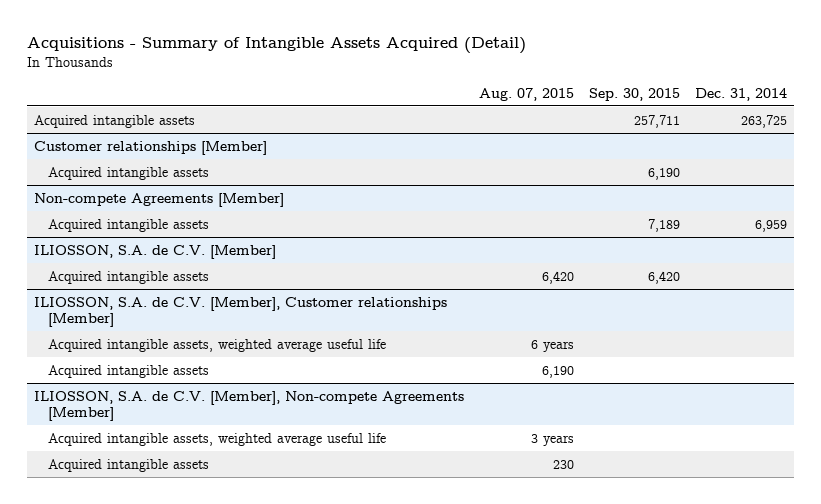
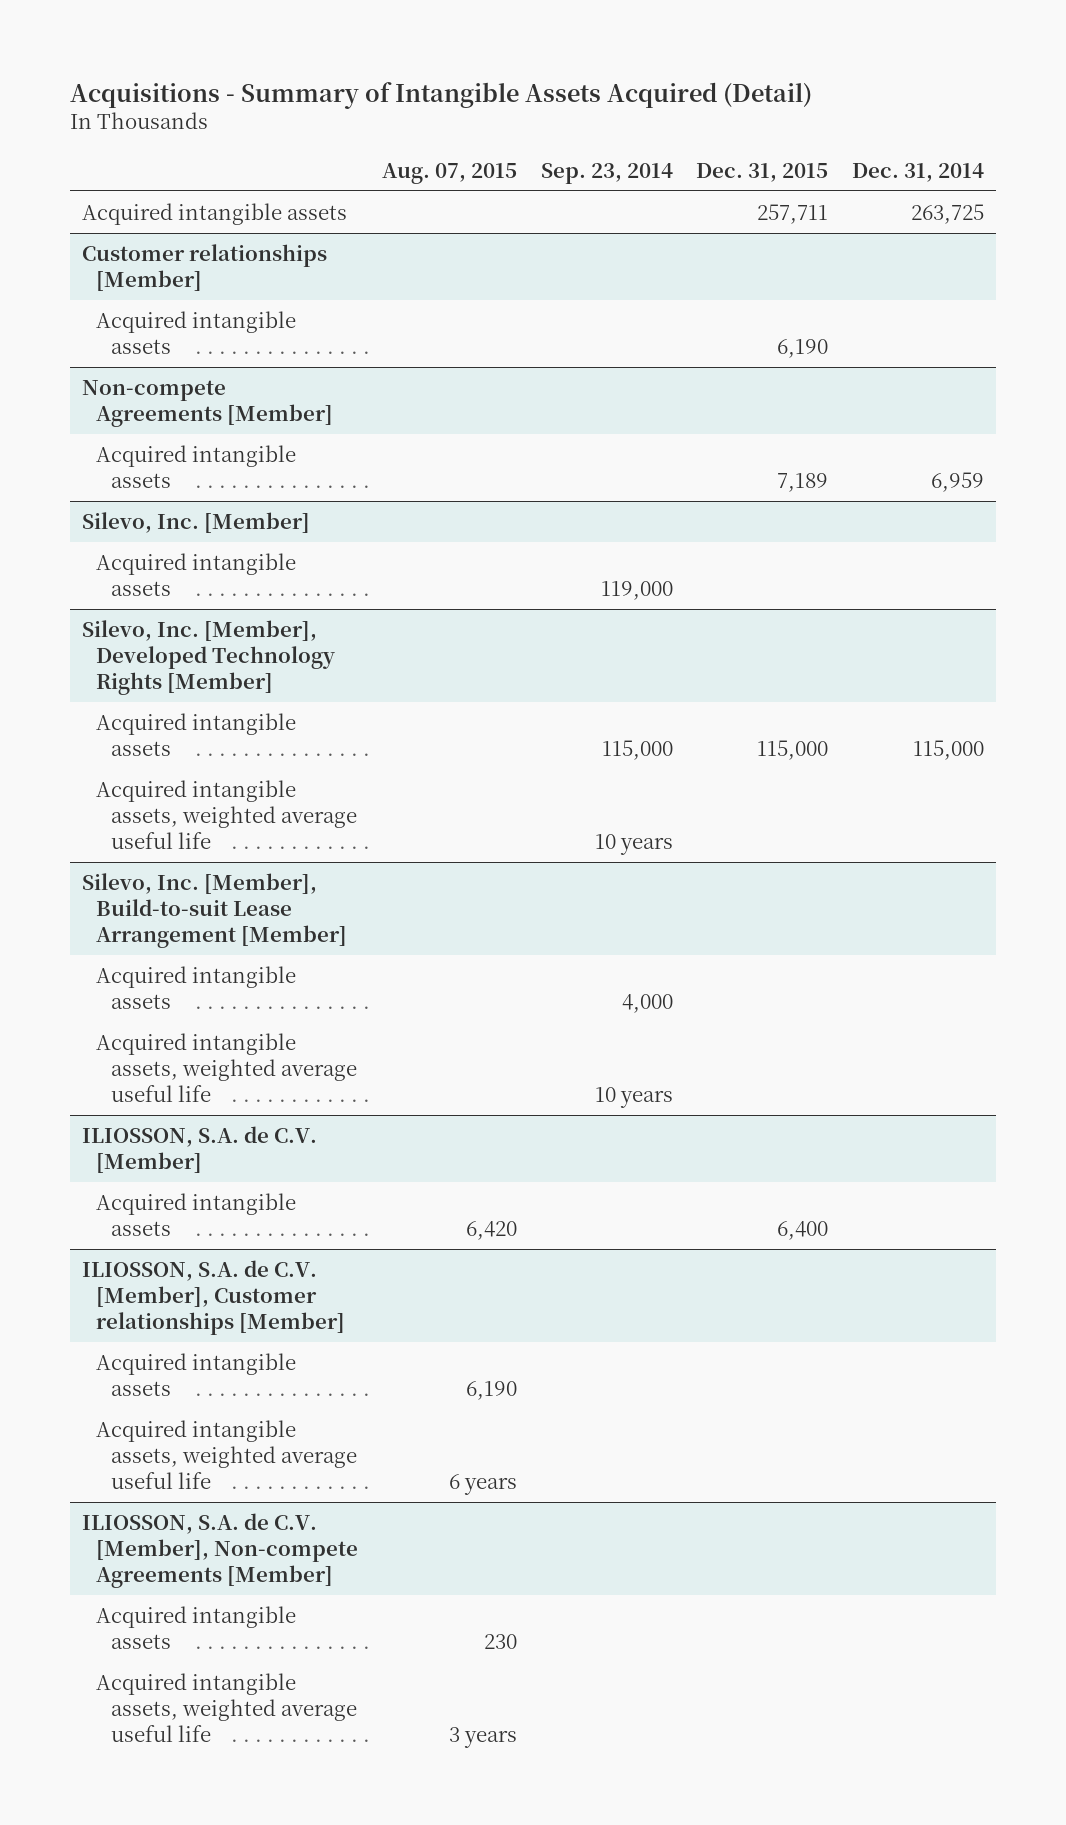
- | Aug. 07, 2015 | Sep. 30, 2015 | Dec. 31, 2014
+ | Aug. 07, 2015 | Sep. 23, 2014 | Dec. 31, 2015 | Dec. 31, 2014
+ Silevo, Inc. [Member]
+ Acquired intangible assets | | 119,000 | |
+ Silevo, Inc. [Member], Developed Technology Rights [Member]
+ Acquired intangible assets | | 115,000 | 115,000 | 115,000
+ Acquired intangible assets, weighted average useful life | | 10 years | |
+ Silevo, Inc. [Member], Build-to-suit Lease Arrangement [Member]
+ Acquired intangible assets | | 4,000 | |
+ Acquired intangible assets, weighted average useful life | | 10 years | |
@ ILIOSSON, S.A. de C.V. [Member], Customer relationships [Member]
moved down: Acquired intangible assets, weighted average useful life | 6 years | | |
@ ILIOSSON, S.A. de C.V. [Member], Non-compete Agreements [Member]
moved down: Acquired intangible assets, weighted average useful life | 3 years | | |

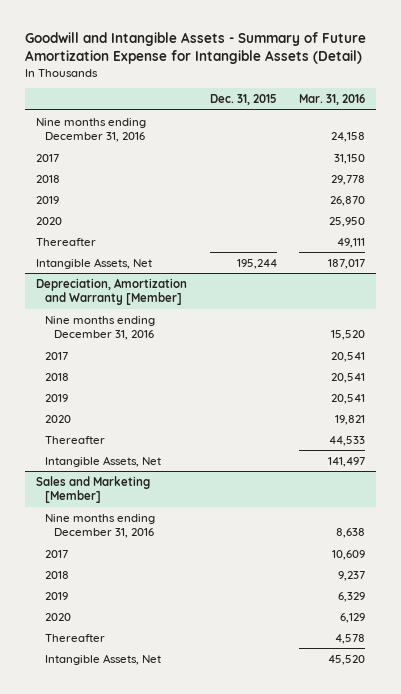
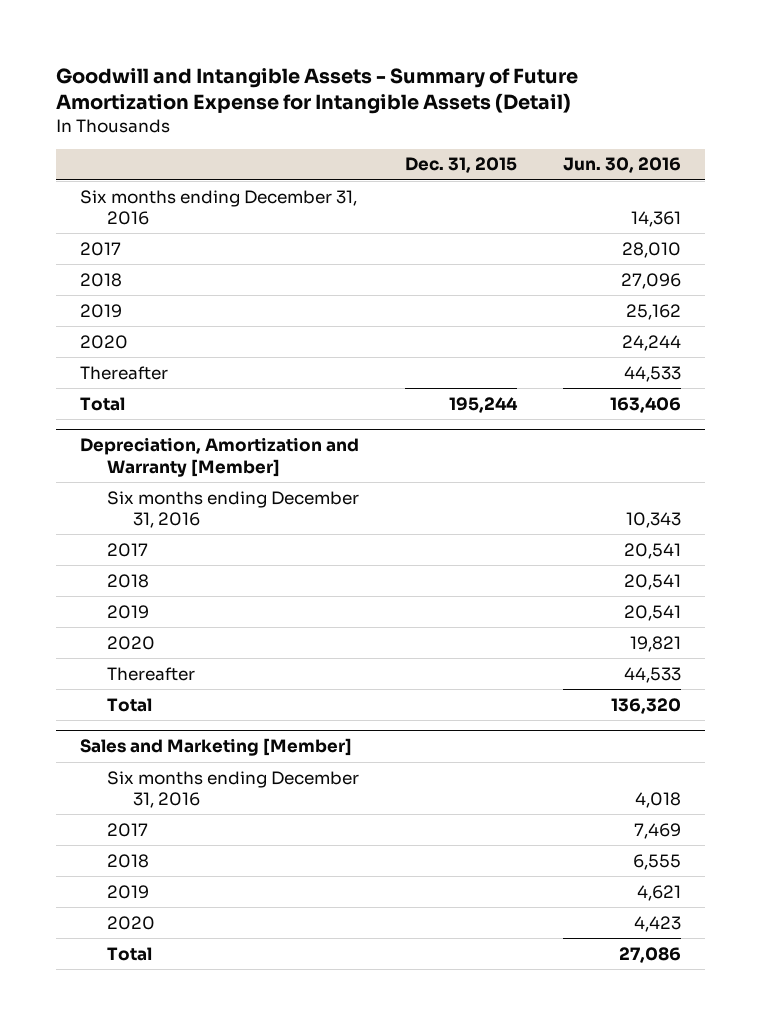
- | Dec. 31, 2015 | Mar. 31, 2016
+ | Dec. 31, 2015 | Jun. 30, 2016
- Nine months ending December 31, 2016 | | 24,158
+ Six months ending December 31, 2016 | | 14,361
- Intangible Assets, Net | 195,244 | 187,017
+ Total | 195,244 | 163,406
@ Depreciation, Amortization and Warranty [Member]
- Nine months ending December 31, 2016 | | 15,520
+ Six months ending December 31, 2016 | | 10,343
- Intangible Assets, Net | | 141,497
+ Total | | 136,320
@ Sales and Marketing [Member]
- Nine months ending December 31, 2016 | | 8,638
+ Six months ending December 31, 2016 | | 4,018
- Thereafter | | 4,578
- Intangible Assets, Net | | 45,520
+ Total | | 27,086

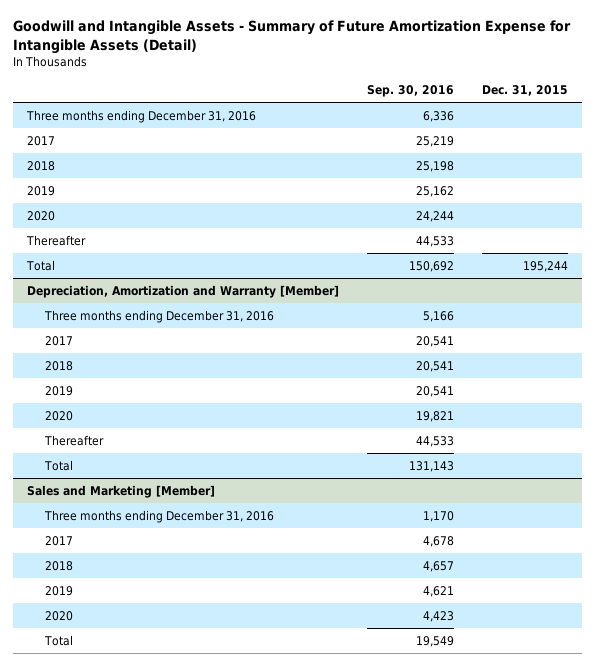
- | Dec. 31, 2015 | Jun. 30, 2016
+ | Sep. 30, 2016 | Dec. 31, 2015
- Six months ending December 31, 2016 | | 14,361
+ Three months ending December 31, 2016 | 6,336 |
@ Depreciation, Amortization and Warranty [Member]
- Six months ending December 31, 2016 | | 10,343
+ Three months ending December 31, 2016 | 5,166 |
@ Sales and Marketing [Member]
- Six months ending December 31, 2016 | | 4,018
+ Three months ending December 31, 2016 | 1,170 |

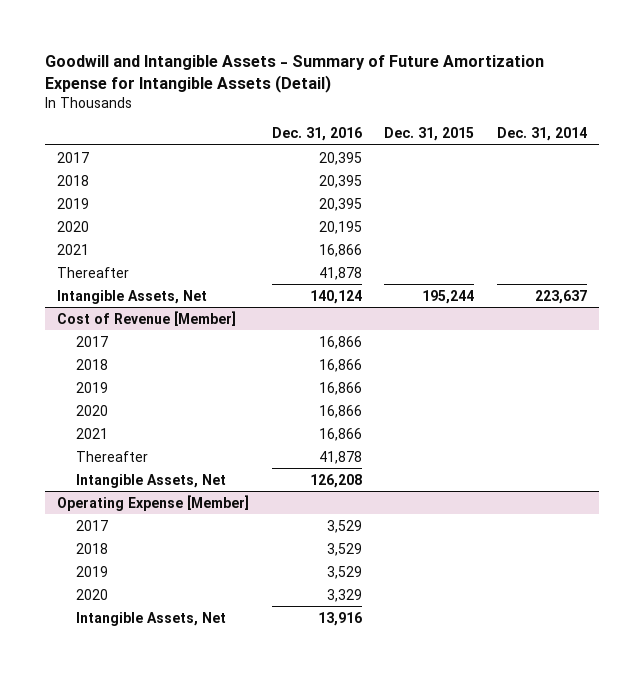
- | Sep. 30, 2016 | Dec. 31, 2015
+ | Dec. 31, 2016 | Dec. 31, 2015 | Dec. 31, 2014
- Three months ending December 31, 2016 | 6,336 |
+ 2021 | 16,866 | |
- Total | 150,692 | 195,244
- Depreciation, Amortization and Warranty [Member]
- Three months ending December 31, 2016 | 5,166 |
- 2017 | 20,541 |
- 2018 | 20,541 |
- 2019 | 20,541 |
- 2020 | 19,821 |
- Thereafter | 44,533 |
- Total | 131,143 |
- Sales and Marketing [Member]
- Three months ending December 31, 2016 | 1,170 |
- 2017 | 4,678 |
- 2018 | 4,657 |
- 2019 | 4,621 |
- 2020 | 4,423 |
- Total | 19,549 |
+ Intangible Assets, Net | 140,124 | 195,244 | 223,637
+ Cost of Revenue [Member]
+ 2017 | 16,866 | |
+ 2018 | 16,866 | |
+ 2019 | 16,866 | |
+ 2020 | 16,866 | |
+ 2021 | 16,866 | |
+ Thereafter | 41,878 | |
+ Intangible Assets, Net | 126,208 | |
+ Operating Expense [Member]
+ 2017 | 3,529 | |
+ 2018 | 3,529 | |
+ 2019 | 3,529 | |
+ 2020 | 3,329 | |
+ Intangible Assets, Net | 13,916 | |

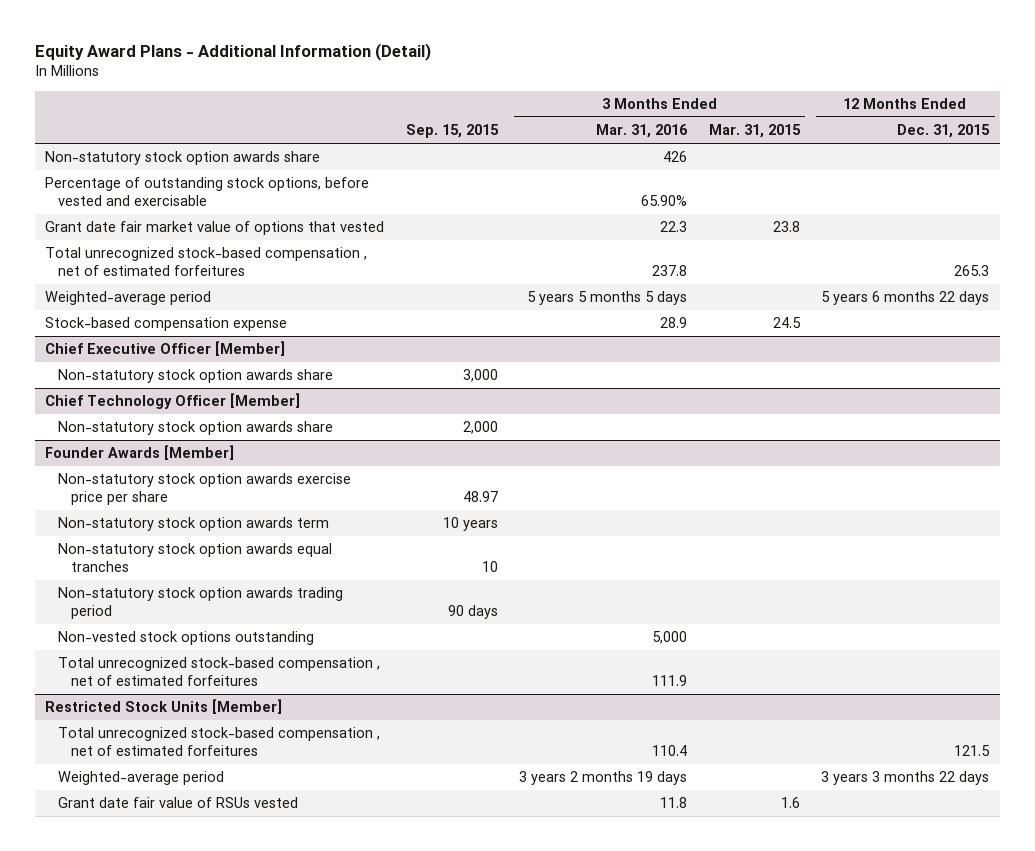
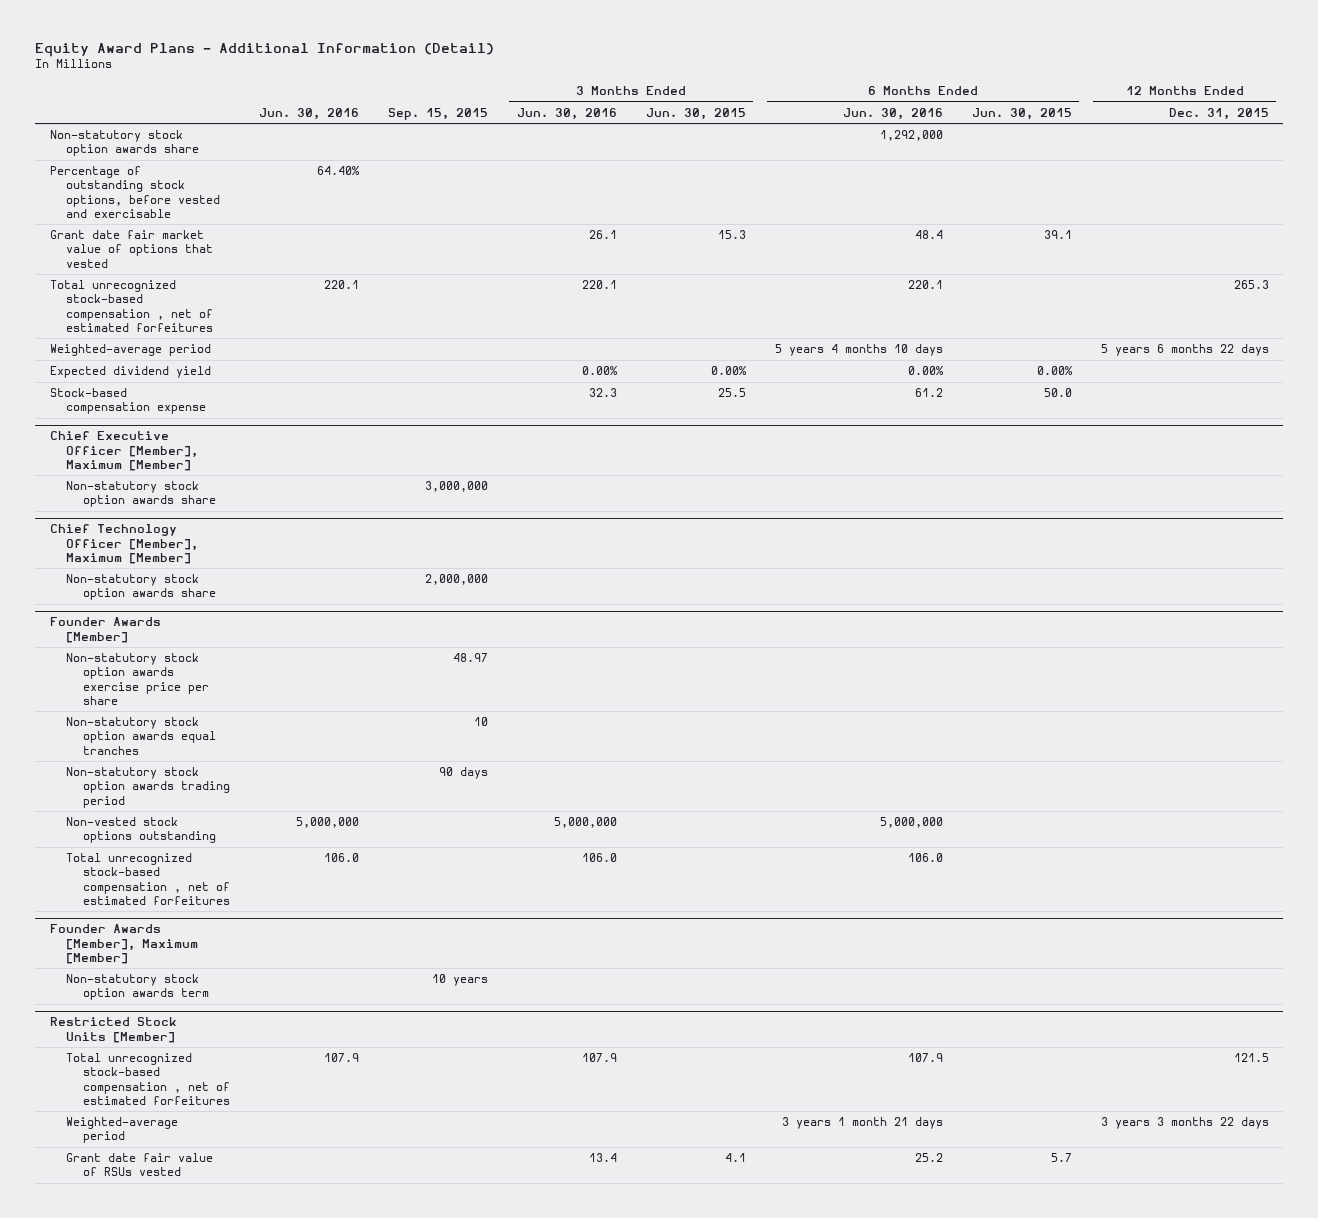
- | Sep. 15, 2015 | 3 Months Ended Mar. 31, 2016 | 3 Months Ended Mar. 31, 2015 | 12 Months Ended Dec. 31, 2015
+ | Jun. 30, 2016 | Sep. 15, 2015 | 3 Months Ended Jun. 30, 2016 | 3 Months Ended Jun. 30, 2015 | 6 Months Ended Jun. 30, 2016 | 6 Months Ended Jun. 30, 2015 | 12 Months Ended Dec. 31, 2015
+ Expected dividend yield | | | 0.00% | 0.00% | 0.00% | 0.00% |
- Chief Executive Officer [Member]
- Non-statutory stock option awards share | 3,000 | | |
- Chief Technology Officer [Member]
- Non-statutory stock option awards share | 2,000 | | |
+ Chief Executive Officer [Member], Maximum [Member]
+ Non-statutory stock option awards share | | 3,000,000 | | | | |
+ Chief Technology Officer [Member], Maximum [Member]
+ Non-statutory stock option awards share | | 2,000,000 | | | | |
@ Founder Awards [Member]
- Non-statutory stock option awards term | 10 years | | |
+ Founder Awards [Member], Maximum [Member]
+ Non-statutory stock option awards term | | 10 years | | | | |

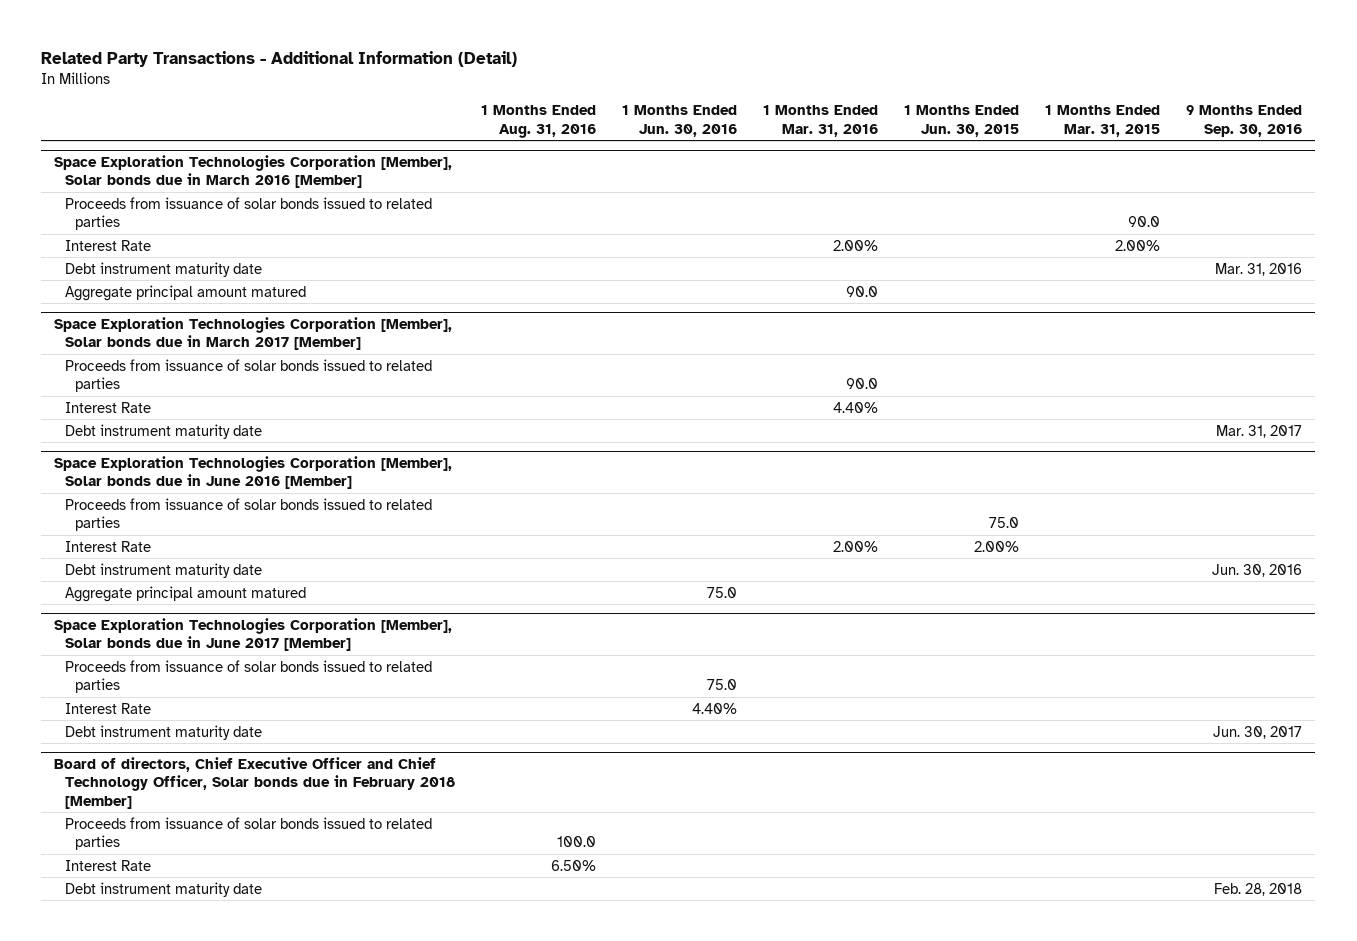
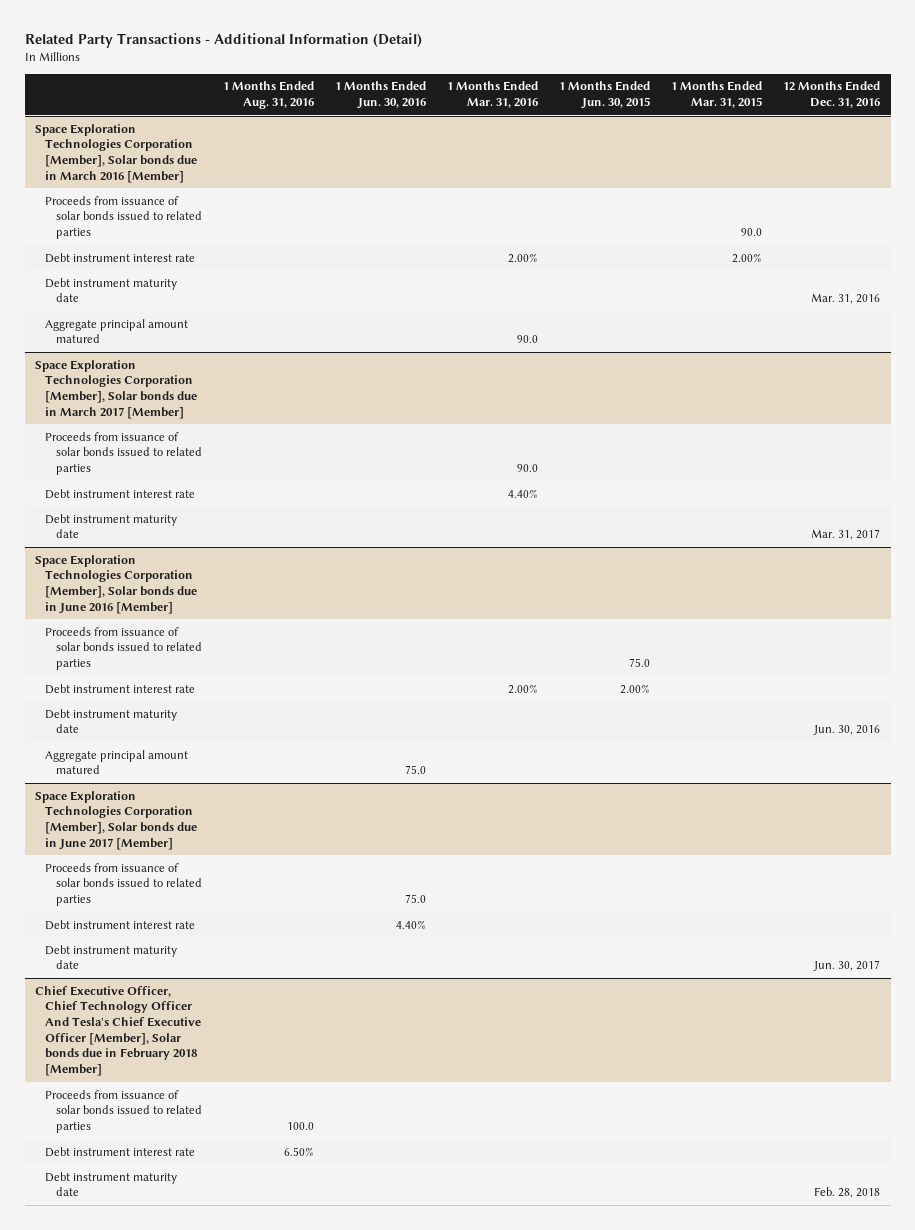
- | 1 Months Ended Aug. 31, 2016 | 1 Months Ended Jun. 30, 2016 | 1 Months Ended Mar. 31, 2016 | 1 Months Ended Jun. 30, 2015 | 1 Months Ended Mar. 31, 2015 | 9 Months Ended Sep. 30, 2016
+ | 1 Months Ended Aug. 31, 2016 | 1 Months Ended Jun. 30, 2016 | 1 Months Ended Mar. 31, 2016 | 1 Months Ended Jun. 30, 2015 | 1 Months Ended Mar. 31, 2015 | 12 Months Ended Dec. 31, 2016
@ Space Exploration Technologies Corporation [Member], Solar bonds due in March 2016 [Member]
- Interest Rate | | | 2.00% | | 2.00% |
+ Debt instrument interest rate | | | 2.00% | | 2.00% |
@ Space Exploration Technologies Corporation [Member], Solar bonds due in March 2017 [Member]
- Interest Rate | | | 4.40% | | |
+ Debt instrument interest rate | | | 4.40% | | |
@ Space Exploration Technologies Corporation [Member], Solar bonds due in June 2016 [Member]
- Interest Rate | | | 2.00% | 2.00% | |
+ Debt instrument interest rate | | | 2.00% | 2.00% | |
@ Space Exploration Technologies Corporation [Member], Solar bonds due in June 2017 [Member]
- Interest Rate | | 4.40% | | | |
+ Debt instrument interest rate | | 4.40% | | | |
- Board of directors, Chief Executive Officer and Chief Technology Officer, Solar bonds due in February 2018 [Member]
+ Chief Executive Officer, Chief Technology Officer And Tesla's Chief Executive Officer [Member], Solar bonds due in February 2018 [Member]
- Interest Rate | 6.50% | | | | |
+ Debt instrument interest rate | 6.50% | | | | |

